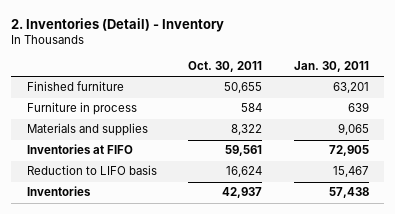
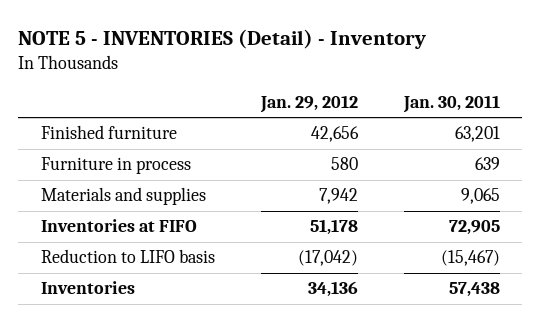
- 2. Inventories (Detail) - Inventory
+ NOTE 5 - INVENTORIES (Detail) - Inventory
- | Oct. 30, 2011 | Jan. 30, 2011
+ | Jan. 29, 2012 | Jan. 30, 2011
- Reduction to LIFO basis | 16,624 | 15,467
+ Reduction to LIFO basis | (17,042) | (15,467)

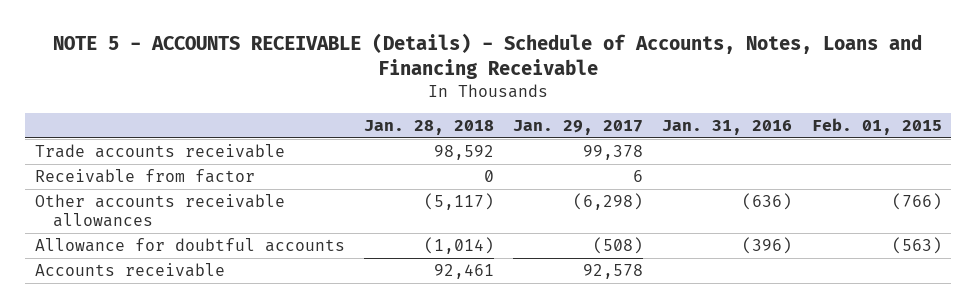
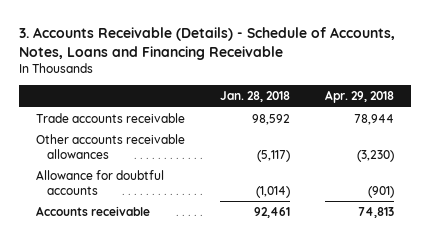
- NOTE 5 - ACCOUNTS RECEIVABLE (Details) - Schedule of Accounts, Notes, Loans and Financing Receivable
+ 3. Accounts Receivable (Details) - Schedule of Accounts, Notes, Loans and Financing Receivable
- | Jan. 28, 2018 | Jan. 29, 2017 | Jan. 31, 2016 | Feb. 01, 2015
+ | Jan. 28, 2018 | Apr. 29, 2018
- Receivable from factor | 0 | 6 | |

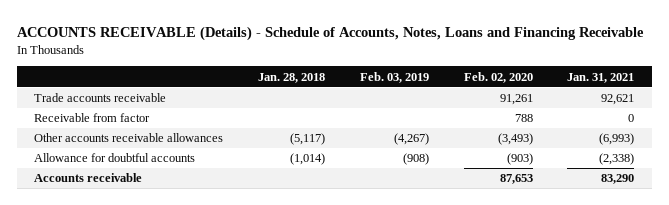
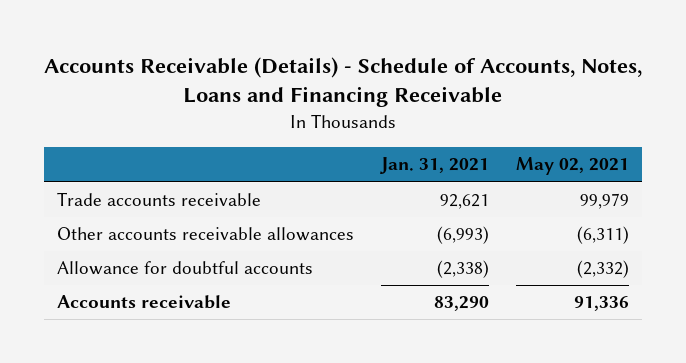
- ACCOUNTS RECEIVABLE (Details) - Schedule of Accounts, Notes, Loans and Financing Receivable
+ Accounts Receivable (Details) - Schedule of Accounts, Notes, Loans and Financing Receivable
- | Jan. 28, 2018 | Feb. 03, 2019 | Feb. 02, 2020 | Jan. 31, 2021
+ | Jan. 31, 2021 | May 02, 2021
- Receivable from factor | | | 788 | 0

